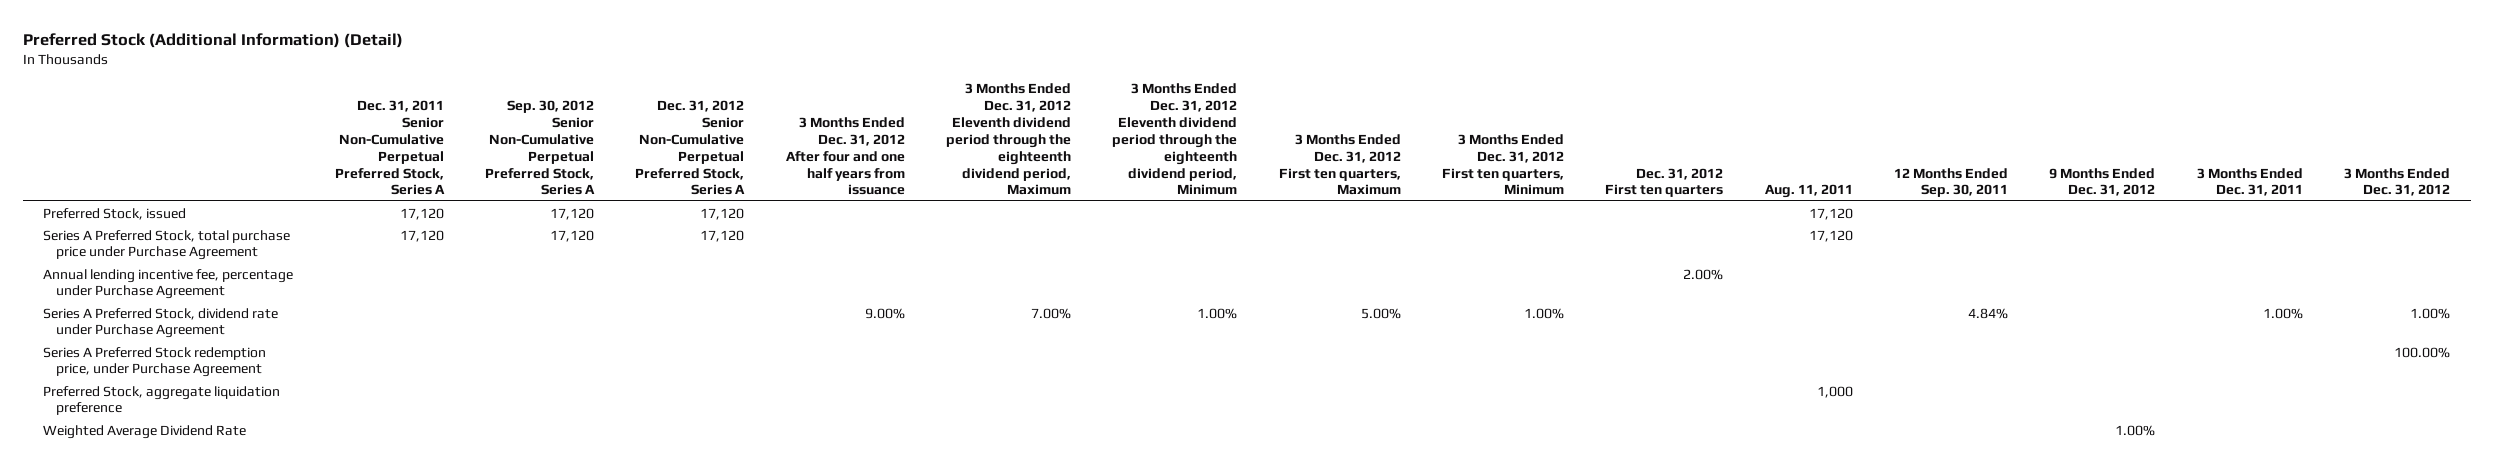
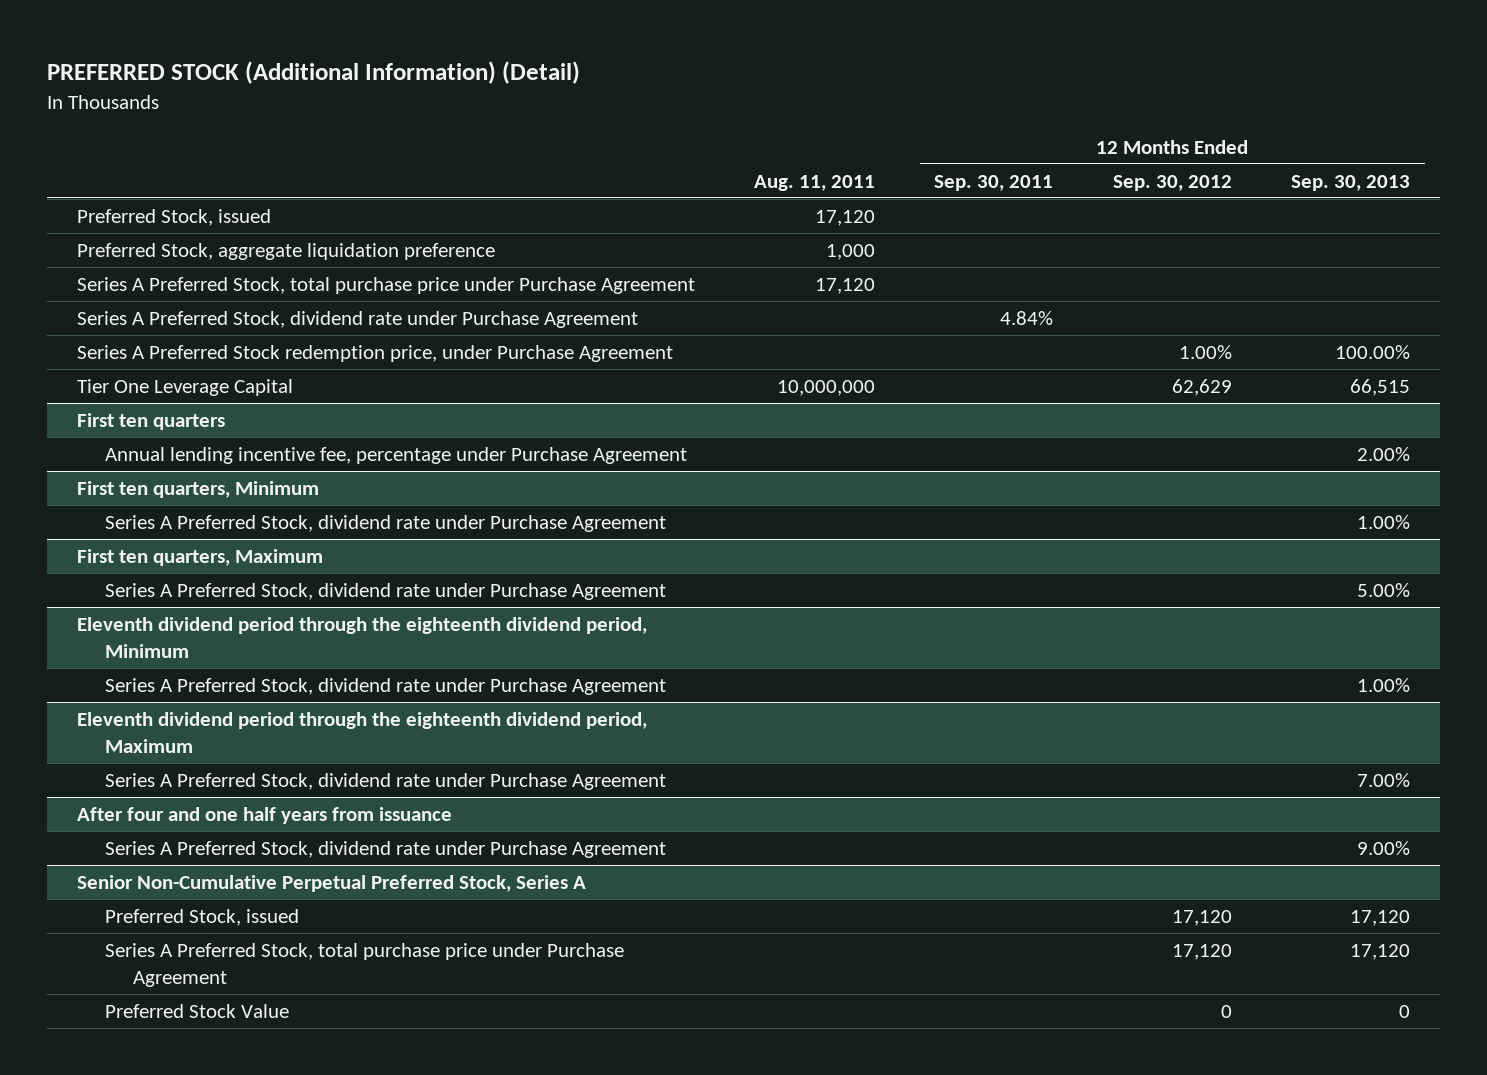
- Preferred Stock (Additional Information) (Detail)
+ PREFERRED STOCK (Additional Information) (Detail)
- | Dec. 31, 2011 Senior Non-Cumulative Perpetual Preferred Stock, Series A | Sep. 30, 2012 Senior Non-Cumulative Perpetual Preferred Stock, Series A | Dec. 31, 2012 Senior Non-Cumulative Perpetual Preferred Stock, Series A | 3 Months Ended Dec. 31, 2012 After four and one half years from issuance | 3 Months Ended Dec. 31, 2012 Eleventh dividend period through the eighteenth dividend period, Maximum | 3 Months Ended Dec. 31, 2012 Eleventh dividend period through the eighteenth dividend period, Minimum | 3 Months Ended Dec. 31, 2012 First ten quarters, Maximum | 3 Months Ended Dec. 31, 2012 First ten quarters, Minimum | Dec. 31, 2012 First ten quarters | Aug. 11, 2011 | 12 Months Ended Sep. 30, 2011 | 9 Months Ended Dec. 31, 2012 | 3 Months Ended Dec. 31, 2011 | 3 Months Ended Dec. 31, 2012
+ | Aug. 11, 2011 | 12 Months Ended Sep. 30, 2011 | 12 Months Ended Sep. 30, 2012 | 12 Months Ended Sep. 30, 2013
moved up: Preferred Stock, aggregate liquidation preference | 1,000 | | |
- Annual lending incentive fee, percentage under Purchase Agreement | | | | | | | | | 2.00% | | | | |
- Weighted Average Dividend Rate | | | | | | | | | | | | 1.00% | |
+ Tier One Leverage Capital | 10,000,000 | | 62,629 | 66,515
+ First ten quarters
+ Annual lending incentive fee, percentage under Purchase Agreement | | | | 2.00%
+ First ten quarters, Minimum
+ Series A Preferred Stock, dividend rate under Purchase Agreement | | | | 1.00%
+ First ten quarters, Maximum
+ Series A Preferred Stock, dividend rate under Purchase Agreement | | | | 5.00%
+ Eleventh dividend period through the eighteenth dividend period, Minimum
+ Series A Preferred Stock, dividend rate under Purchase Agreement | | | | 1.00%
+ Eleventh dividend period through the eighteenth dividend period, Maximum
+ Series A Preferred Stock, dividend rate under Purchase Agreement | | | | 7.00%
+ After four and one half years from issuance
+ Series A Preferred Stock, dividend rate under Purchase Agreement | | | | 9.00%
+ Senior Non-Cumulative Perpetual Preferred Stock, Series A
+ Preferred Stock, issued | | | 17,120 | 17,120
+ Series A Preferred Stock, total purchase price under Purchase Agreement | | | 17,120 | 17,120
+ Preferred Stock Value | | | 0 | 0

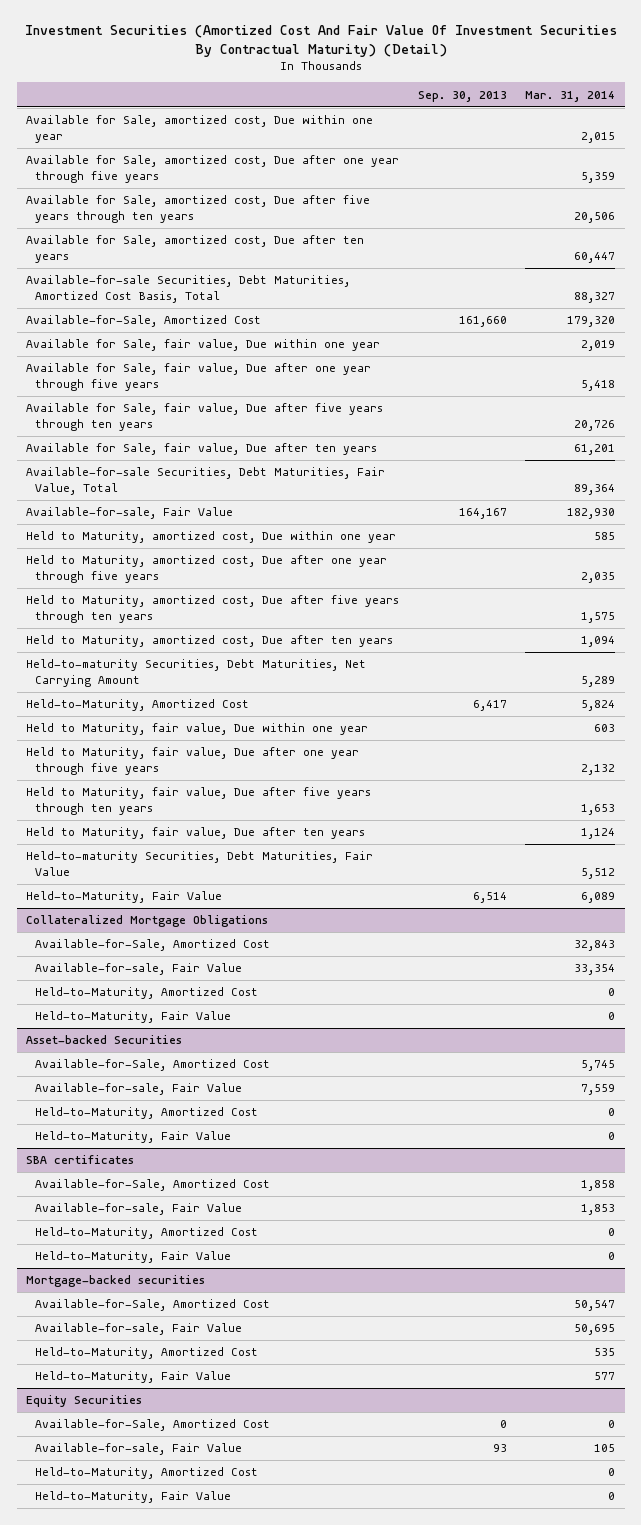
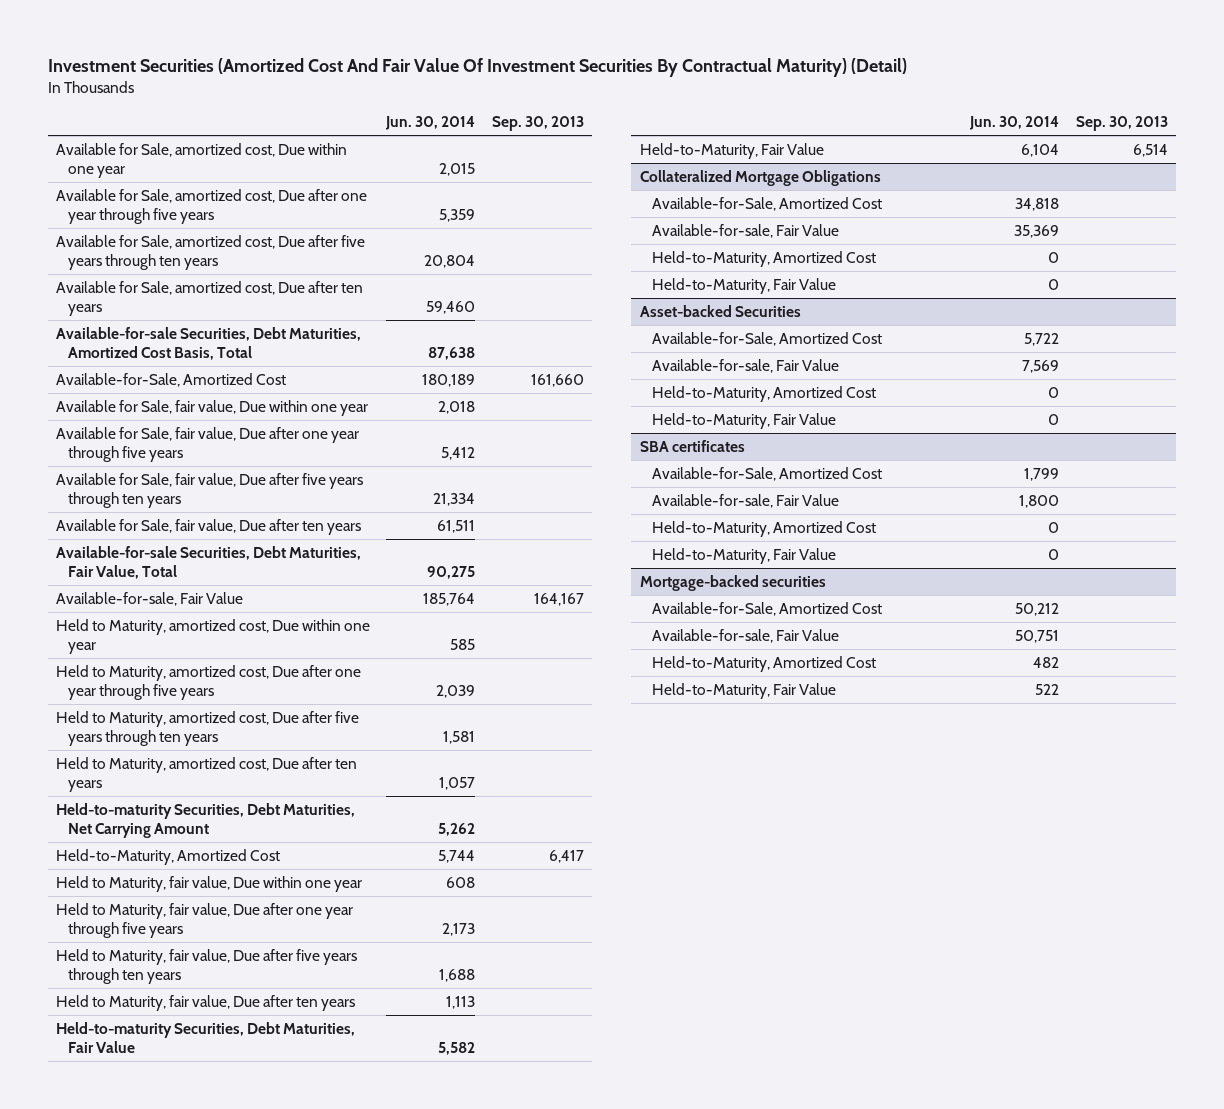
- | Sep. 30, 2013 | Mar. 31, 2014
+ | Jun. 30, 2014 | Sep. 30, 2013
- Equity Securities
- Available-for-Sale, Amortized Cost | 0 | 0
- Available-for-sale, Fair Value | 93 | 105
- Held-to-Maturity, Amortized Cost | | 0
- Held-to-Maturity, Fair Value | | 0

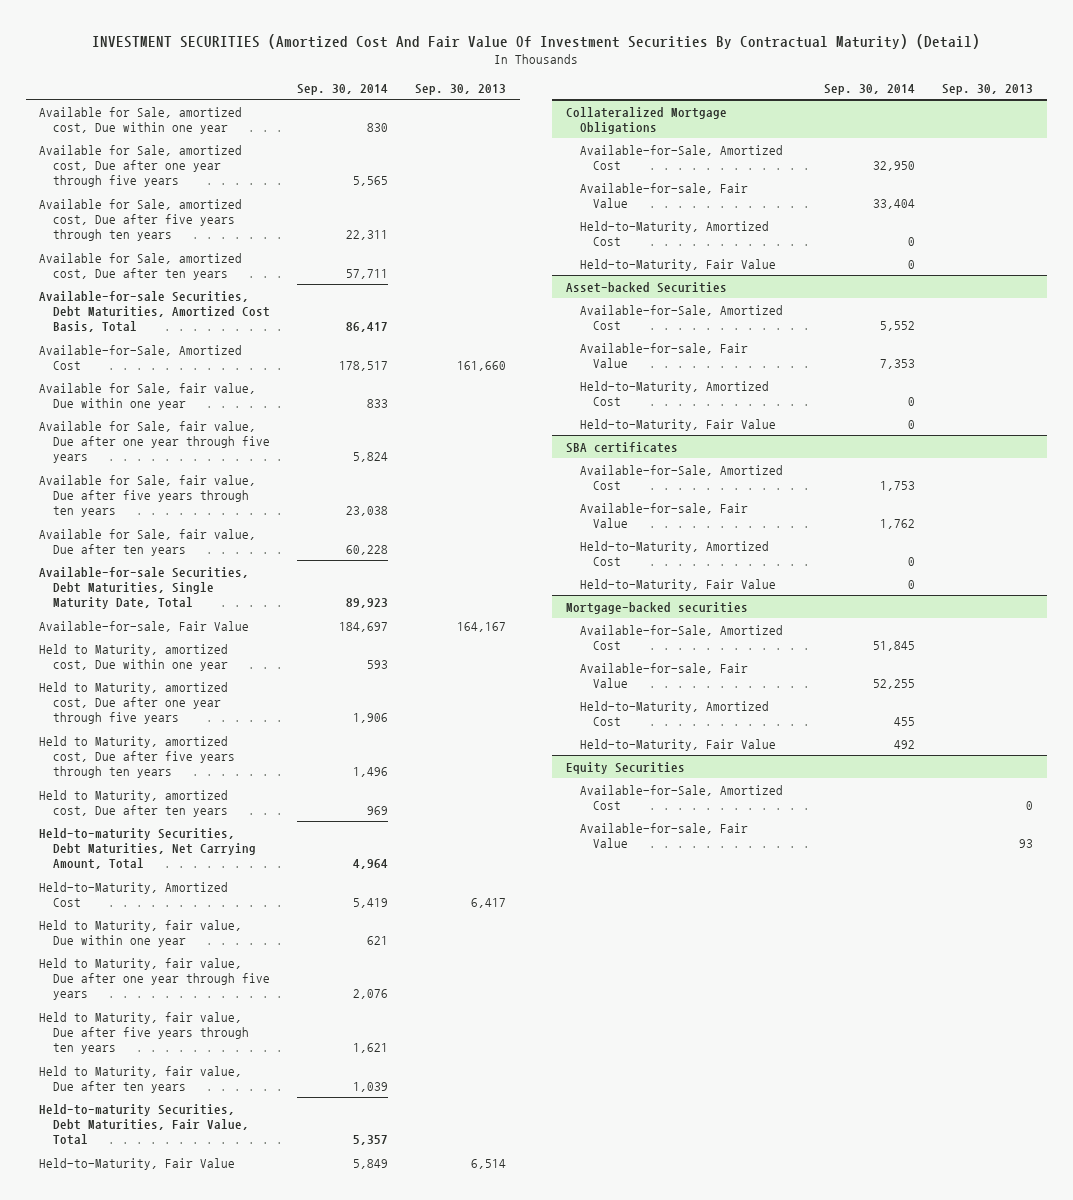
- Investment Securities (Amortized Cost And Fair Value Of Investment Securities By Contractual Maturity) (Detail)
+ INVESTMENT SECURITIES (Amortized Cost And Fair Value Of Investment Securities By Contractual Maturity) (Detail)
- | Jun. 30, 2014 | Sep. 30, 2013
+ | Sep. 30, 2014 | Sep. 30, 2013
- Available-for-sale Securities, Debt Maturities, Fair Value, Total | 90,275 |
+ Available-for-sale Securities, Debt Maturities, Single Maturity Date, Total | 89,923 |
- Held-to-maturity Securities, Debt Maturities, Net Carrying Amount | 5,262 |
+ Held-to-maturity Securities, Debt Maturities, Net Carrying Amount, Total | 4,964 |
- Held-to-maturity Securities, Debt Maturities, Fair Value | 5,582 |
+ Held-to-maturity Securities, Debt Maturities, Fair Value, Total | 5,357 |
+ Equity Securities
+ Available-for-Sale, Amortized Cost | | 0
+ Available-for-sale, Fair Value | | 93

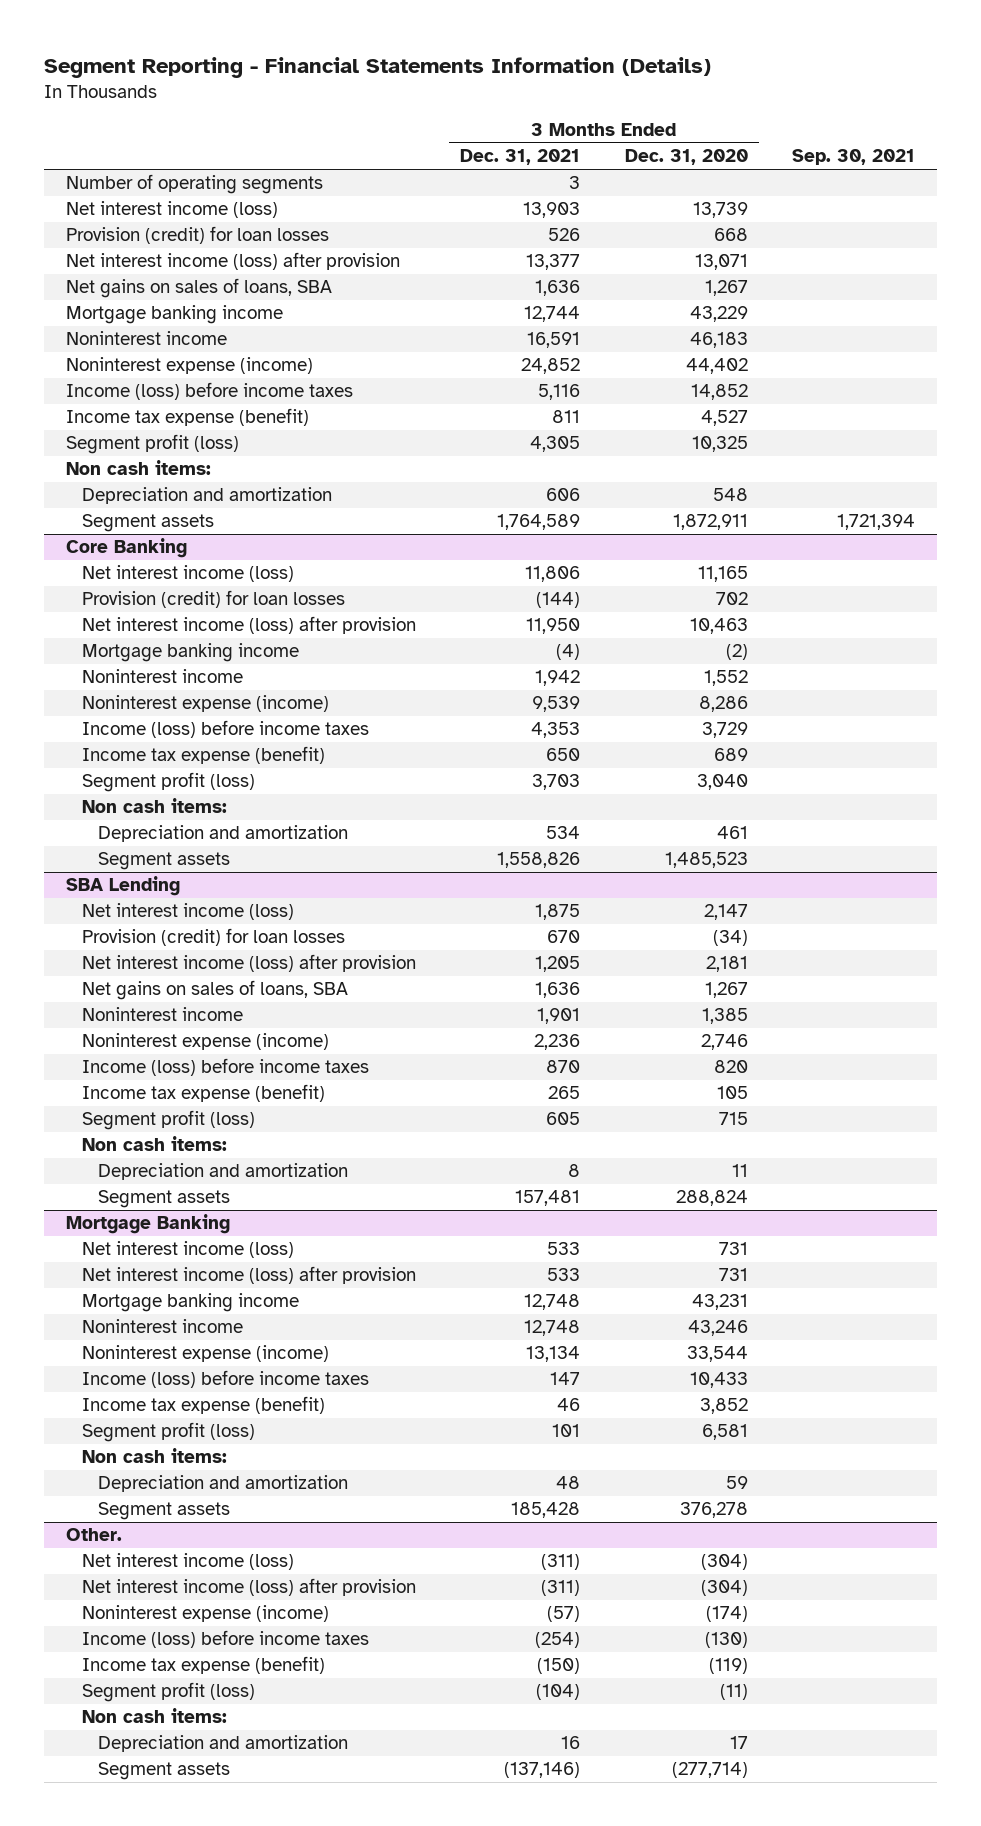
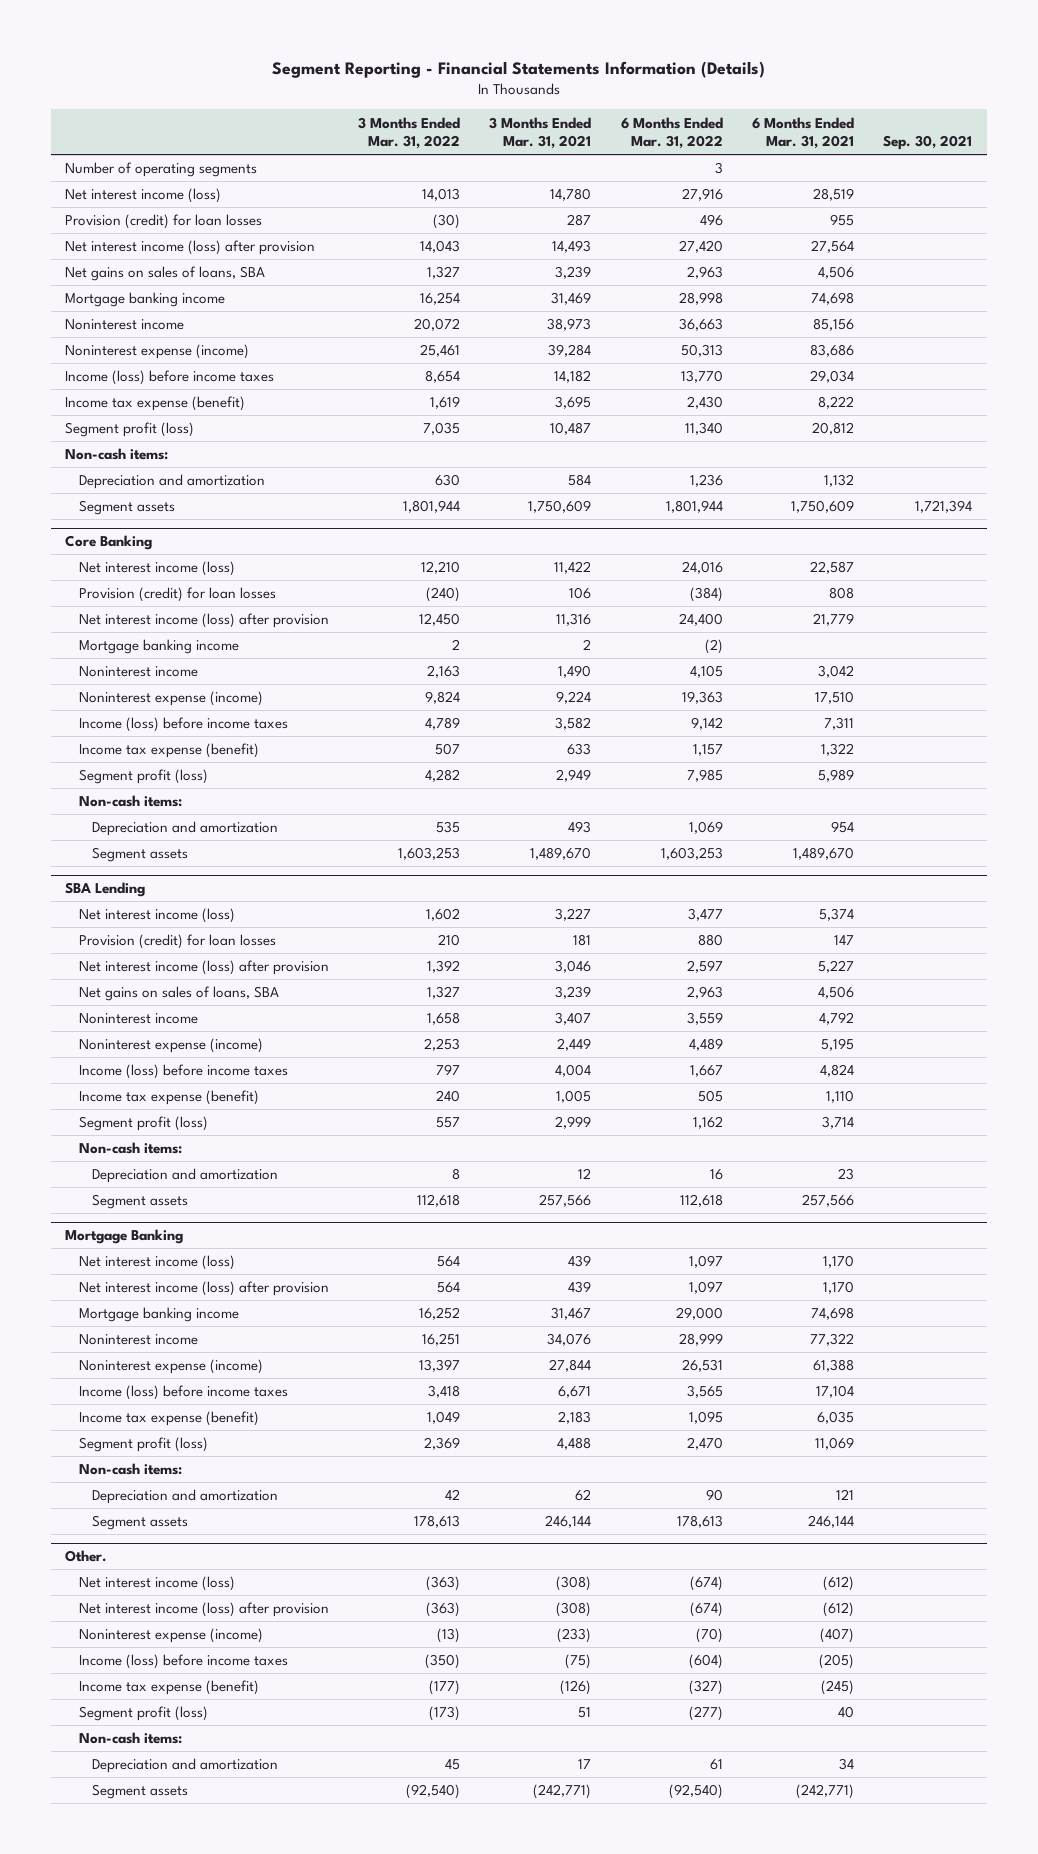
- | 3 Months Ended Dec. 31, 2021 | 3 Months Ended Dec. 31, 2020 | Sep. 30, 2021
+ | 3 Months Ended Mar. 31, 2022 | 3 Months Ended Mar. 31, 2021 | 6 Months Ended Mar. 31, 2022 | 6 Months Ended Mar. 31, 2021 | Sep. 30, 2021
- Non cash items:
+ Non-cash items:
@ Core Banking
- Non cash items:
+ Non-cash items:
@ SBA Lending
- Non cash items:
+ Non-cash items:
@ Mortgage Banking
- Non cash items:
+ Non-cash items:
@ Other.
- Non cash items:
+ Non-cash items:

